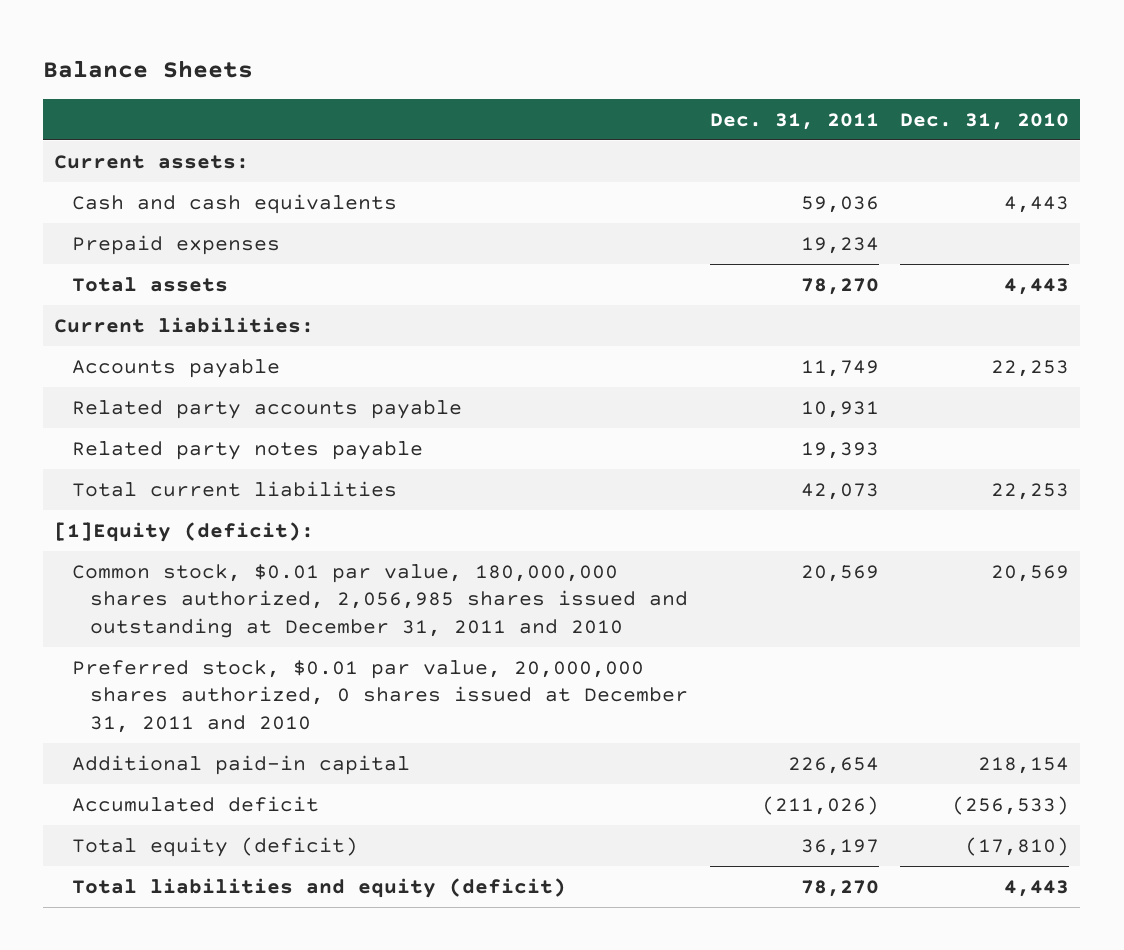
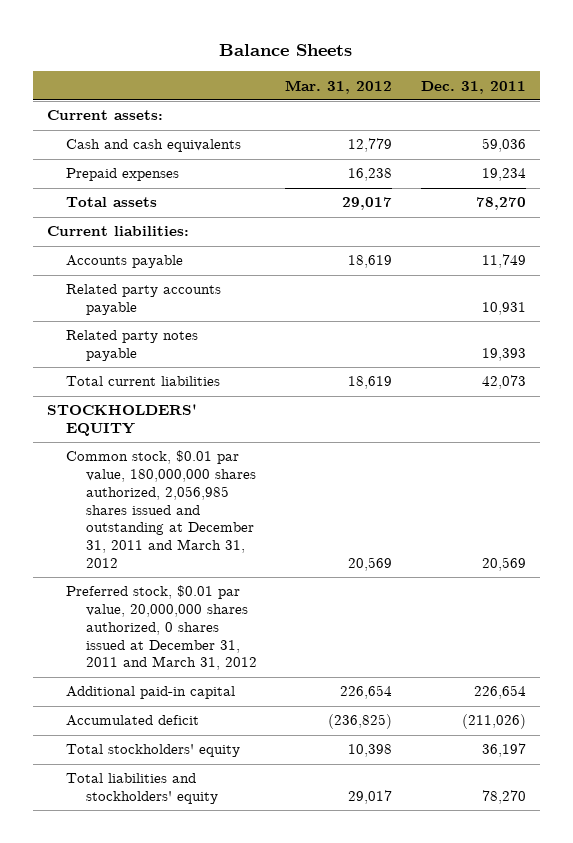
- | Dec. 31, 2011 | Dec. 31, 2010
+ | Mar. 31, 2012 | Dec. 31, 2011
- [1]Equity (deficit):
- Common stock, $0.01 par value, 180,000,000 shares authorized, 2,056,985 shares issued and outstanding at December 31, 2011 and 2010 | 20,569 | 20,569
- Preferred stock, $0.01 par value, 20,000,000 shares authorized, 0 shares issued at December 31, 2011 and 2010
+ STOCKHOLDERS' EQUITY
+ Common stock, $0.01 par value, 180,000,000 shares authorized, 2,056,985 shares issued and outstanding at December 31, 2011 and March 31, 2012 | 20,569 | 20,569
+ Preferred stock, $0.01 par value, 20,000,000 shares authorized, 0 shares issued at December 31, 2011 and March 31, 2012
- Total equity (deficit) | 36,197 | (17,810)
- Total liabilities and equity (deficit) | 78,270 | 4,443
+ Total stockholders' equity | 10,398 | 36,197
+ Total liabilities and stockholders' equity | 29,017 | 78,270

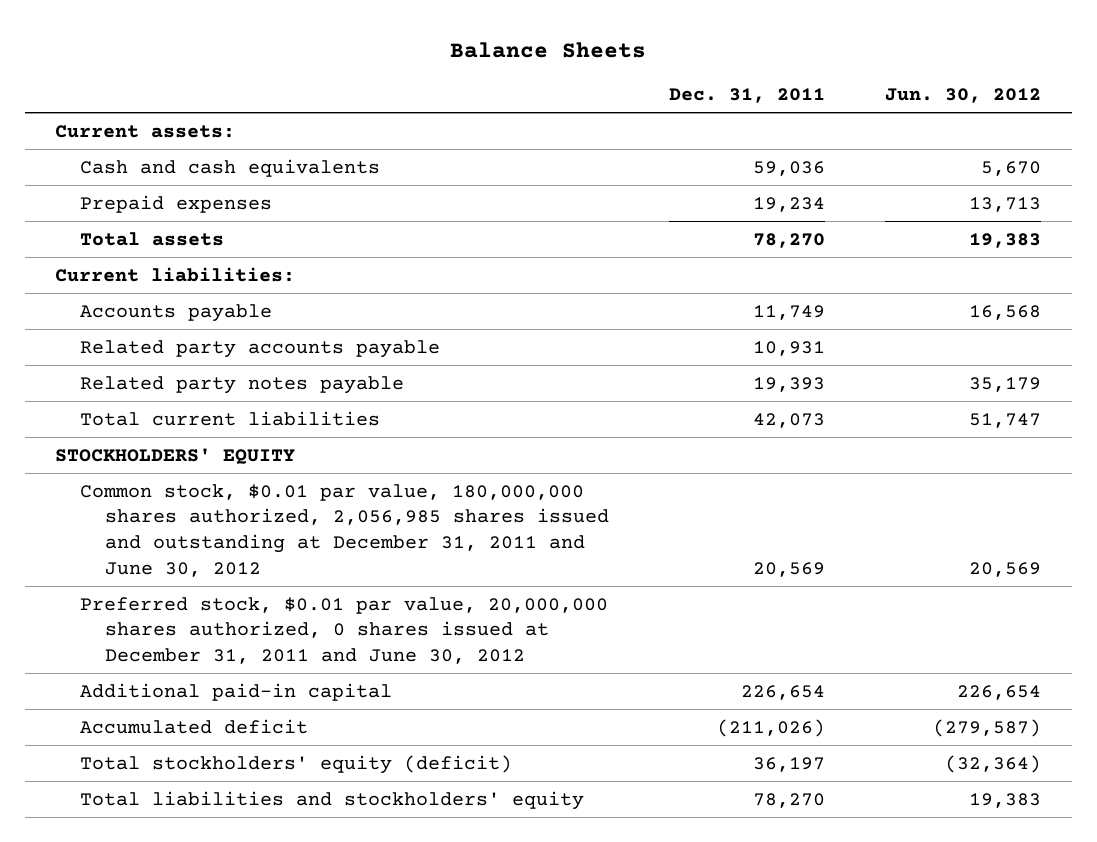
- | Mar. 31, 2012 | Dec. 31, 2011
+ | Dec. 31, 2011 | Jun. 30, 2012
- Common stock, $0.01 par value, 180,000,000 shares authorized, 2,056,985 shares issued and outstanding at December 31, 2011 and March 31, 2012 | 20,569 | 20,569
- Preferred stock, $0.01 par value, 20,000,000 shares authorized, 0 shares issued at December 31, 2011 and March 31, 2012
+ Common stock, $0.01 par value, 180,000,000 shares authorized, 2,056,985 shares issued and outstanding at December 31, 2011 and June 30, 2012 | 20,569 | 20,569
+ Preferred stock, $0.01 par value, 20,000,000 shares authorized, 0 shares issued at December 31, 2011 and June 30, 2012
- Total stockholders' equity | 10,398 | 36,197
+ Total stockholders' equity (deficit) | 36,197 | (32,364)

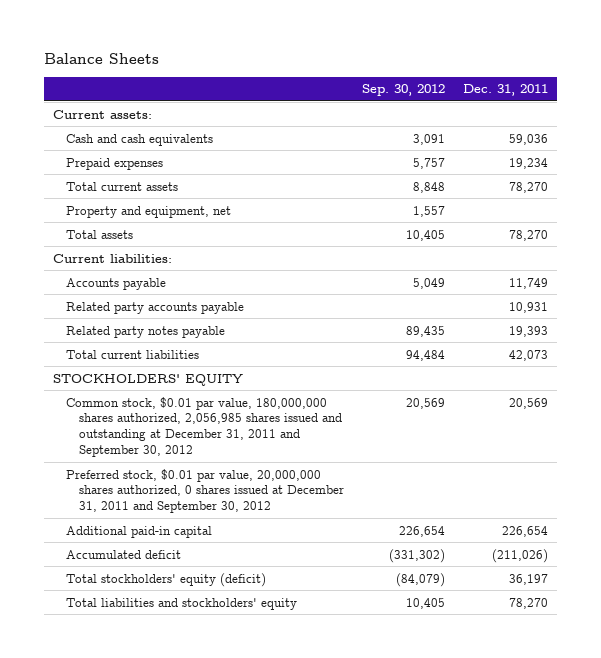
- | Dec. 31, 2011 | Jun. 30, 2012
+ | Sep. 30, 2012 | Dec. 31, 2011
+ Total current assets | 8,848 | 78,270
+ Property and equipment, net | 1,557 |
- Common stock, $0.01 par value, 180,000,000 shares authorized, 2,056,985 shares issued and outstanding at December 31, 2011 and June 30, 2012 | 20,569 | 20,569
- Preferred stock, $0.01 par value, 20,000,000 shares authorized, 0 shares issued at December 31, 2011 and June 30, 2012
+ Common stock, $0.01 par value, 180,000,000 shares authorized, 2,056,985 shares issued and outstanding at December 31, 2011 and September 30, 2012 | 20,569 | 20,569
+ Preferred stock, $0.01 par value, 20,000,000 shares authorized, 0 shares issued at December 31, 2011 and September 30, 2012

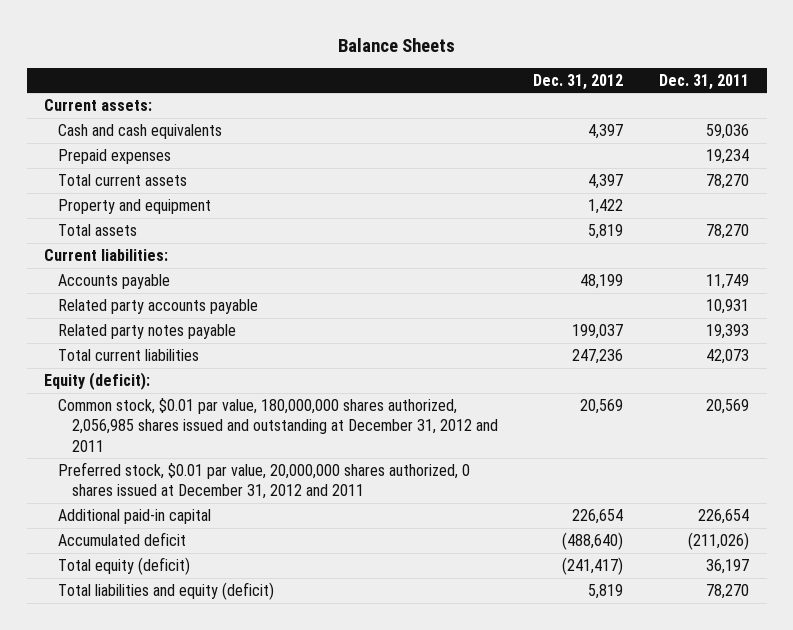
- | Sep. 30, 2012 | Dec. 31, 2011
+ | Dec. 31, 2012 | Dec. 31, 2011
- Property and equipment, net | 1,557 |
+ Property and equipment | 1,422 |
- STOCKHOLDERS' EQUITY
- Common stock, $0.01 par value, 180,000,000 shares authorized, 2,056,985 shares issued and outstanding at December 31, 2011 and September 30, 2012 | 20,569 | 20,569
- Preferred stock, $0.01 par value, 20,000,000 shares authorized, 0 shares issued at December 31, 2011 and September 30, 2012
+ Equity (deficit):
+ Common stock, $0.01 par value, 180,000,000 shares authorized, 2,056,985 shares issued and outstanding at December 31, 2012 and 2011 | 20,569 | 20,569
+ Preferred stock, $0.01 par value, 20,000,000 shares authorized, 0 shares issued at December 31, 2012 and 2011
- Total stockholders' equity (deficit) | (84,079) | 36,197
- Total liabilities and stockholders' equity | 10,405 | 78,270
+ Total equity (deficit) | (241,417) | 36,197
+ Total liabilities and equity (deficit) | 5,819 | 78,270

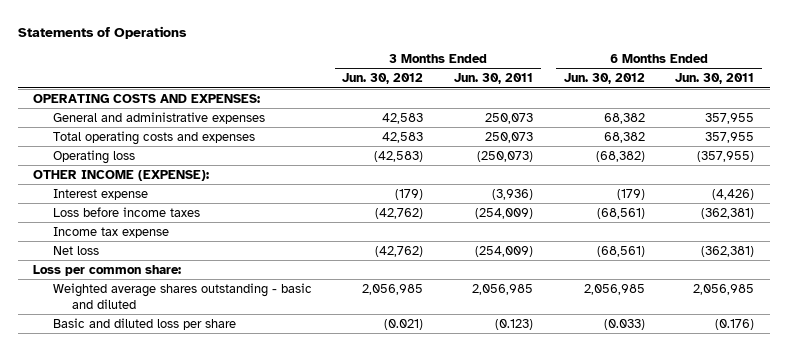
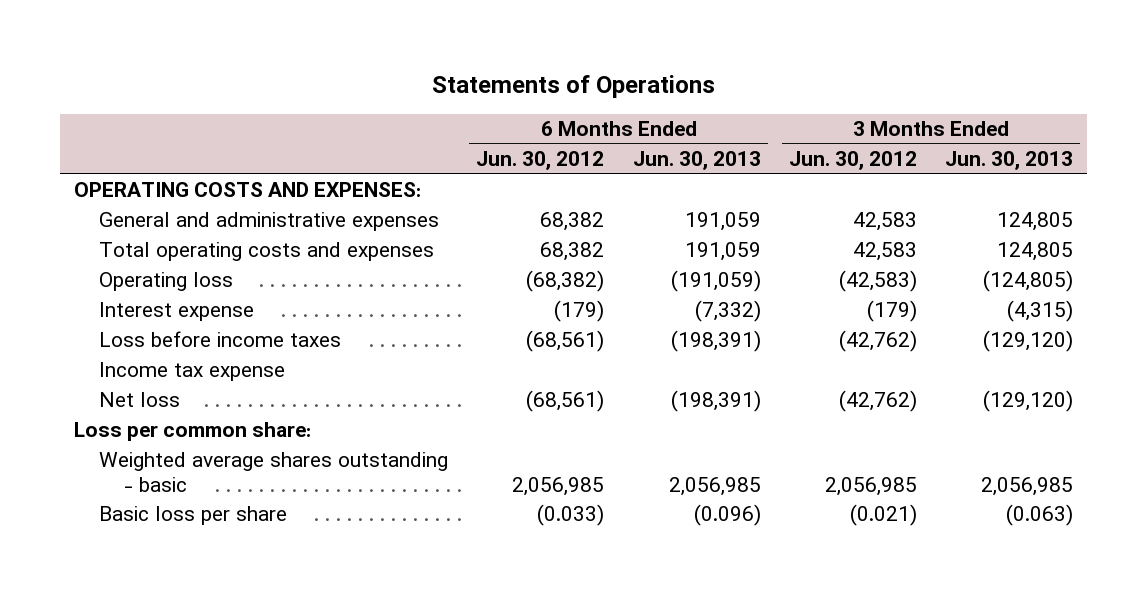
- | 3 Months Ended Jun. 30, 2012 | 3 Months Ended Jun. 30, 2011 | 6 Months Ended Jun. 30, 2012 | 6 Months Ended Jun. 30, 2011
+ | 6 Months Ended Jun. 30, 2012 | 6 Months Ended Jun. 30, 2013 | 3 Months Ended Jun. 30, 2012 | 3 Months Ended Jun. 30, 2013
- OTHER INCOME (EXPENSE):
- Weighted average shares outstanding - basic and diluted | 2,056,985 | 2,056,985 | 2,056,985 | 2,056,985
- Basic and diluted loss per share | (0.021) | (0.123) | (0.033) | (0.176)
+ Weighted average shares outstanding - basic | 2,056,985 | 2,056,985 | 2,056,985 | 2,056,985
+ Basic loss per share | (0.033) | (0.096) | (0.021) | (0.063)

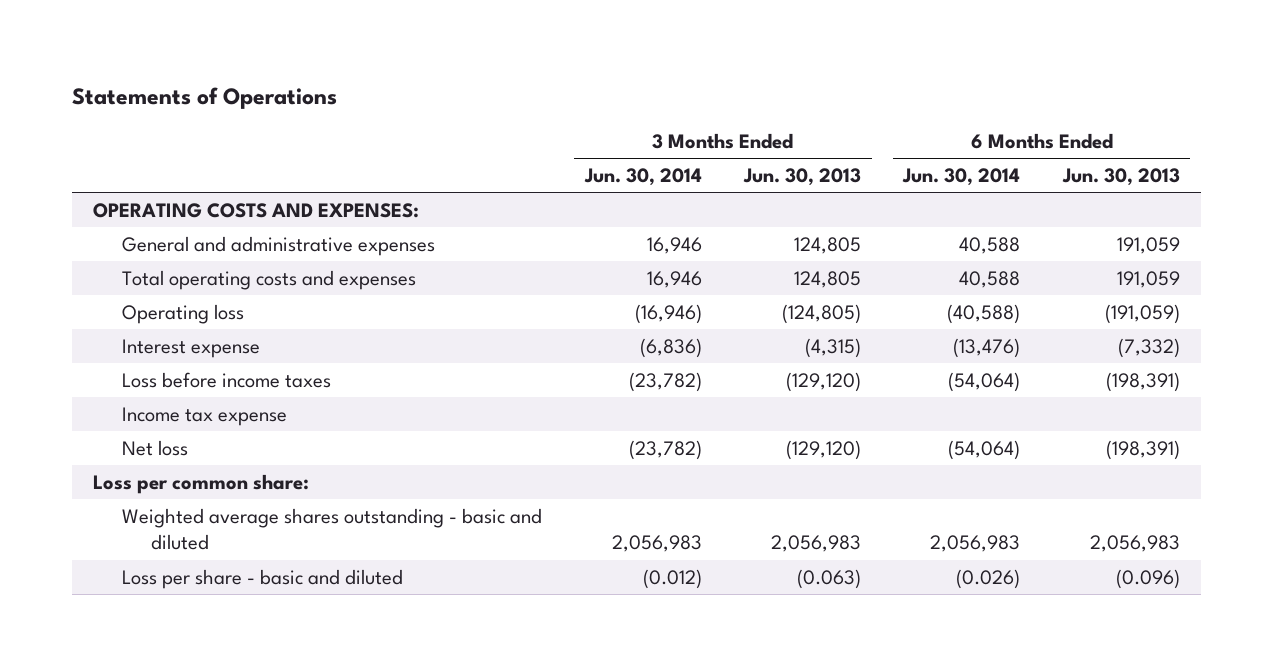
- | 6 Months Ended Jun. 30, 2012 | 6 Months Ended Jun. 30, 2013 | 3 Months Ended Jun. 30, 2012 | 3 Months Ended Jun. 30, 2013
+ | 3 Months Ended Jun. 30, 2014 | 3 Months Ended Jun. 30, 2013 | 6 Months Ended Jun. 30, 2014 | 6 Months Ended Jun. 30, 2013
- Weighted average shares outstanding - basic | 2,056,985 | 2,056,985 | 2,056,985 | 2,056,985
- Basic loss per share | (0.033) | (0.096) | (0.021) | (0.063)
+ Weighted average shares outstanding - basic and diluted | 2,056,983 | 2,056,983 | 2,056,983 | 2,056,983
+ Loss per share - basic and diluted | (0.012) | (0.063) | (0.026) | (0.096)

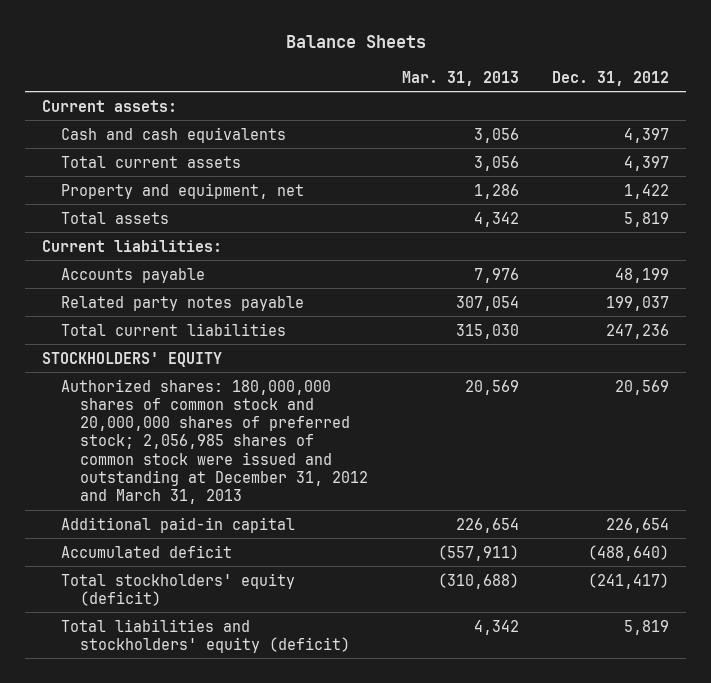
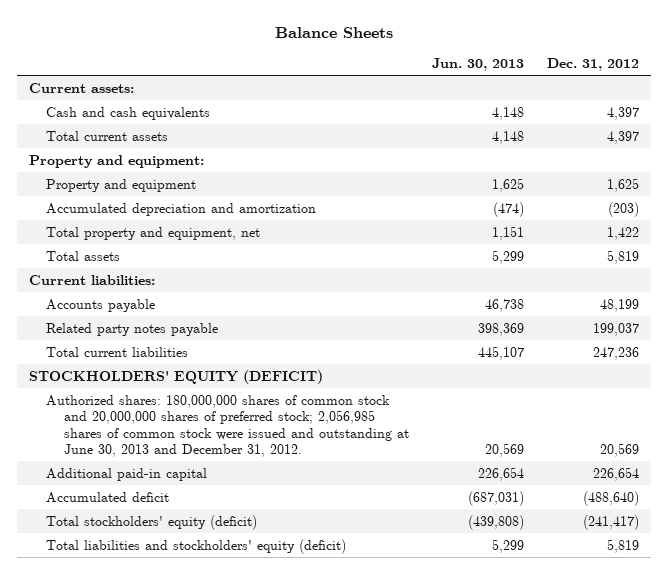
- | Mar. 31, 2013 | Dec. 31, 2012
+ | Jun. 30, 2013 | Dec. 31, 2012
- Property and equipment, net | 1,286 | 1,422
+ Property and equipment:
+ Property and equipment | 1,625 | 1,625
+ Accumulated depreciation and amortization | (474) | (203)
+ Total property and equipment, net | 1,151 | 1,422
- STOCKHOLDERS' EQUITY
- Authorized shares: 180,000,000 shares of common stock and 20,000,000 shares of preferred stock; 2,056,985 shares of common stock were issued and outstanding at December 31, 2012 and March 31, 2013 | 20,569 | 20,569
+ STOCKHOLDERS' EQUITY (DEFICIT)
+ Authorized shares: 180,000,000 shares of common stock and 20,000,000 shares of preferred stock; 2,056,985 shares of common stock were issued and outstanding at June 30, 2013 and December 31, 2012. | 20,569 | 20,569

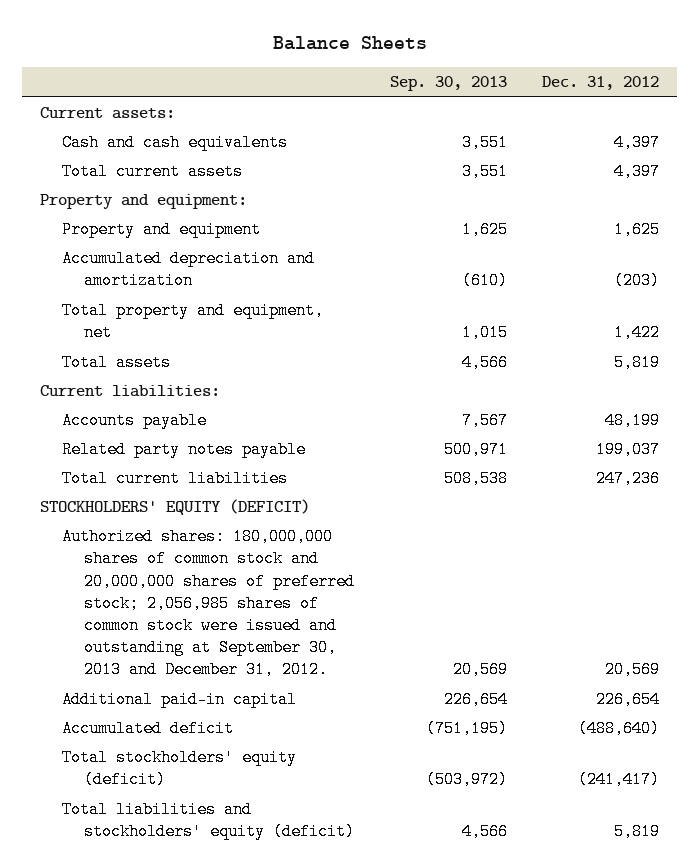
- | Jun. 30, 2013 | Dec. 31, 2012
+ | Sep. 30, 2013 | Dec. 31, 2012
- Authorized shares: 180,000,000 shares of common stock and 20,000,000 shares of preferred stock; 2,056,985 shares of common stock were issued and outstanding at June 30, 2013 and December 31, 2012. | 20,569 | 20,569
+ Authorized shares: 180,000,000 shares of common stock and 20,000,000 shares of preferred stock; 2,056,985 shares of common stock were issued and outstanding at September 30, 2013 and December 31, 2012. | 20,569 | 20,569

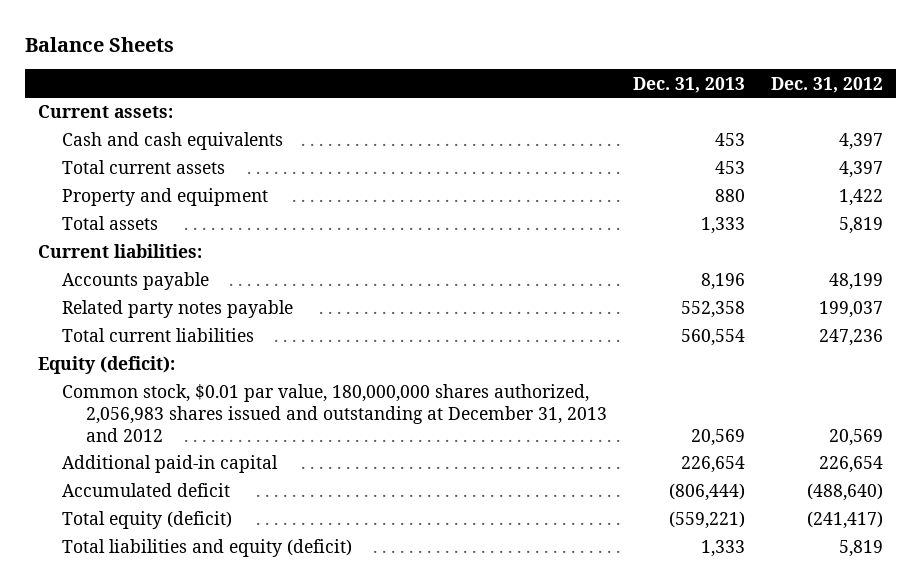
- | Sep. 30, 2013 | Dec. 31, 2012
+ | Dec. 31, 2013 | Dec. 31, 2012
- Property and equipment:
- Property and equipment | 1,625 | 1,625
- Accumulated depreciation and amortization | (610) | (203)
- Total property and equipment, net | 1,015 | 1,422
+ Property and equipment | 880 | 1,422
- STOCKHOLDERS' EQUITY (DEFICIT)
- Authorized shares: 180,000,000 shares of common stock and 20,000,000 shares of preferred stock; 2,056,985 shares of common stock were issued and outstanding at September 30, 2013 and December 31, 2012. | 20,569 | 20,569
+ Equity (deficit):
+ Common stock, $0.01 par value, 180,000,000 shares authorized, 2,056,983 shares issued and outstanding at December 31, 2013 and 2012 | 20,569 | 20,569
- Total stockholders' equity (deficit) | (503,972) | (241,417)
- Total liabilities and stockholders' equity (deficit) | 4,566 | 5,819
+ Total equity (deficit) | (559,221) | (241,417)
+ Total liabilities and equity (deficit) | 1,333 | 5,819

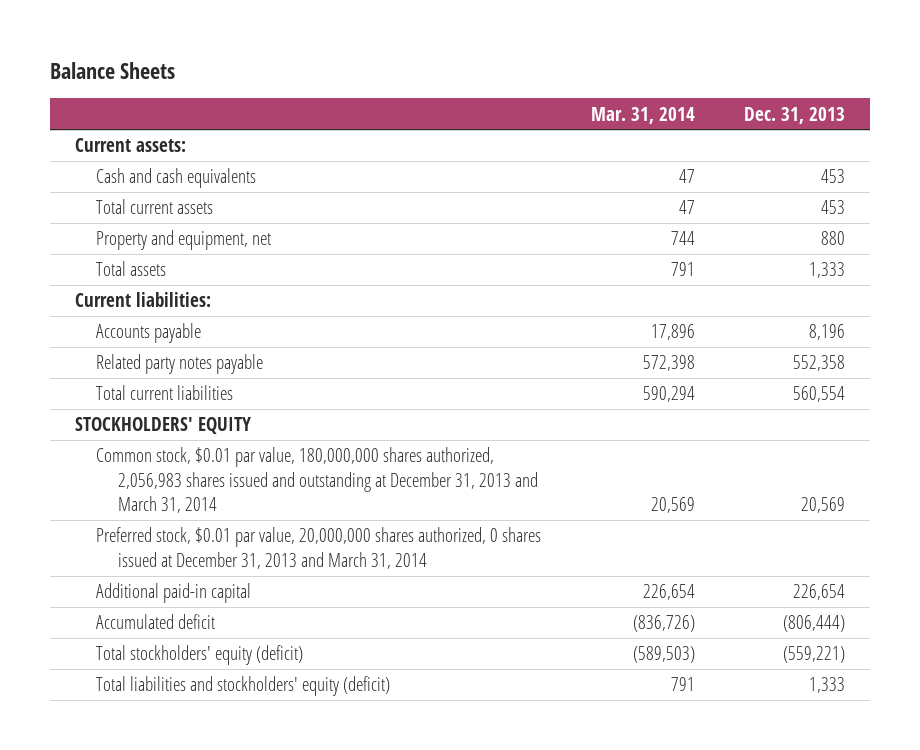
- | Dec. 31, 2013 | Dec. 31, 2012
+ | Mar. 31, 2014 | Dec. 31, 2013
- Property and equipment | 880 | 1,422
+ Property and equipment, net | 744 | 880
- Equity (deficit):
- Common stock, $0.01 par value, 180,000,000 shares authorized, 2,056,983 shares issued and outstanding at December 31, 2013 and 2012 | 20,569 | 20,569
+ STOCKHOLDERS' EQUITY
+ Common stock, $0.01 par value, 180,000,000 shares authorized, 2,056,983 shares issued and outstanding at December 31, 2013 and March 31, 2014 | 20,569 | 20,569
+ Preferred stock, $0.01 par value, 20,000,000 shares authorized, 0 shares issued at December 31, 2013 and March 31, 2014
- Total equity (deficit) | (559,221) | (241,417)
- Total liabilities and equity (deficit) | 1,333 | 5,819
+ Total stockholders' equity (deficit) | (589,503) | (559,221)
+ Total liabilities and stockholders' equity (deficit) | 791 | 1,333

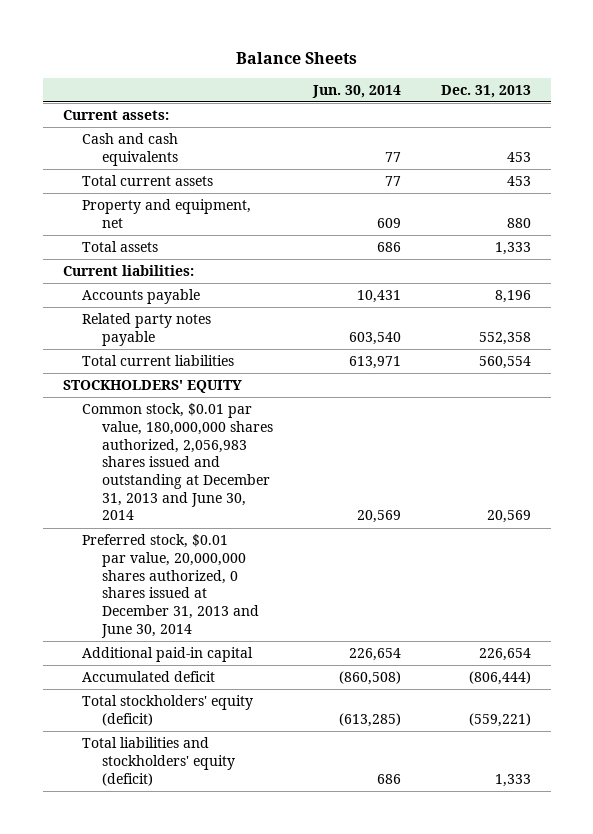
- | Mar. 31, 2014 | Dec. 31, 2013
+ | Jun. 30, 2014 | Dec. 31, 2013
- Common stock, $0.01 par value, 180,000,000 shares authorized, 2,056,983 shares issued and outstanding at December 31, 2013 and March 31, 2014 | 20,569 | 20,569
- Preferred stock, $0.01 par value, 20,000,000 shares authorized, 0 shares issued at December 31, 2013 and March 31, 2014
+ Common stock, $0.01 par value, 180,000,000 shares authorized, 2,056,983 shares issued and outstanding at December 31, 2013 and June 30, 2014 | 20,569 | 20,569
+ Preferred stock, $0.01 par value, 20,000,000 shares authorized, 0 shares issued at December 31, 2013 and June 30, 2014

